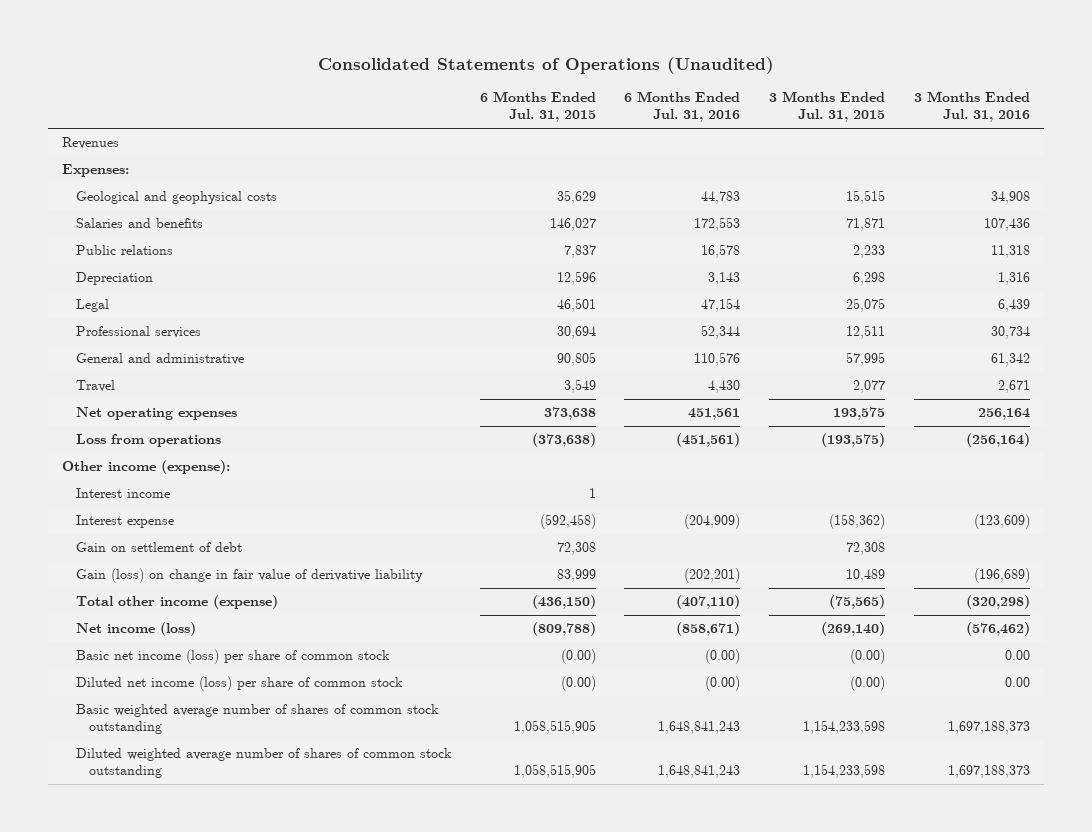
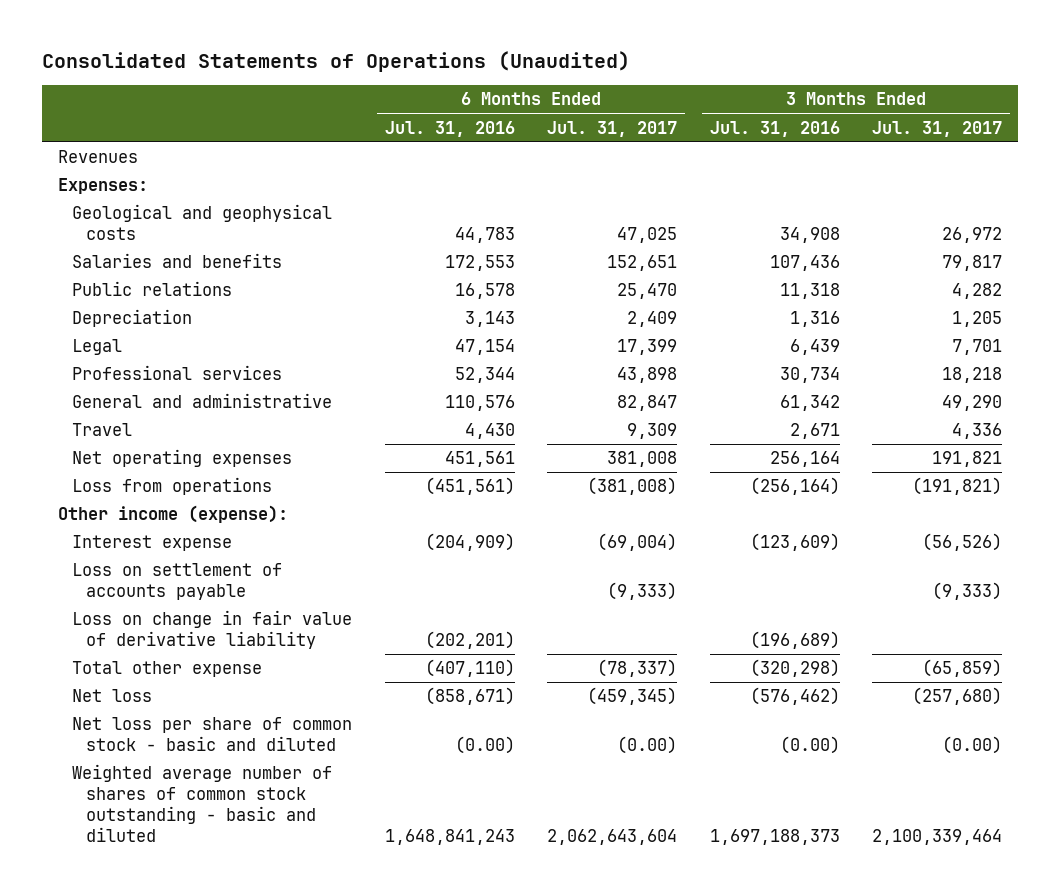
- | 6 Months Ended Jul. 31, 2015 | 6 Months Ended Jul. 31, 2016 | 3 Months Ended Jul. 31, 2015 | 3 Months Ended Jul. 31, 2016
+ | 6 Months Ended Jul. 31, 2016 | 6 Months Ended Jul. 31, 2017 | 3 Months Ended Jul. 31, 2016 | 3 Months Ended Jul. 31, 2017
- Interest income | 1 | | |
- Gain on settlement of debt | 72,308 | | 72,308 |
- Gain (loss) on change in fair value of derivative liability | 83,999 | (202,201) | 10,489 | (196,689)
- Total other income (expense) | (436,150) | (407,110) | (75,565) | (320,298)
- Net income (loss) | (809,788) | (858,671) | (269,140) | (576,462)
- Basic net income (loss) per share of common stock | (0.00) | (0.00) | (0.00) | 0.00
- Diluted net income (loss) per share of common stock | (0.00) | (0.00) | (0.00) | 0.00
- Basic weighted average number of shares of common stock outstanding | 1,058,515,905 | 1,648,841,243 | 1,154,233,598 | 1,697,188,373
- Diluted weighted average number of shares of common stock outstanding | 1,058,515,905 | 1,648,841,243 | 1,154,233,598 | 1,697,188,373
+ Loss on settlement of accounts payable | | (9,333) | | (9,333)
+ Loss on change in fair value of derivative liability | (202,201) | | (196,689) |
+ Total other expense | (407,110) | (78,337) | (320,298) | (65,859)
+ Net loss | (858,671) | (459,345) | (576,462) | (257,680)
+ Net loss per share of common stock - basic and diluted | (0.00) | (0.00) | (0.00) | (0.00)
+ Weighted average number of shares of common stock outstanding - basic and diluted | 1,648,841,243 | 2,062,643,604 | 1,697,188,373 | 2,100,339,464

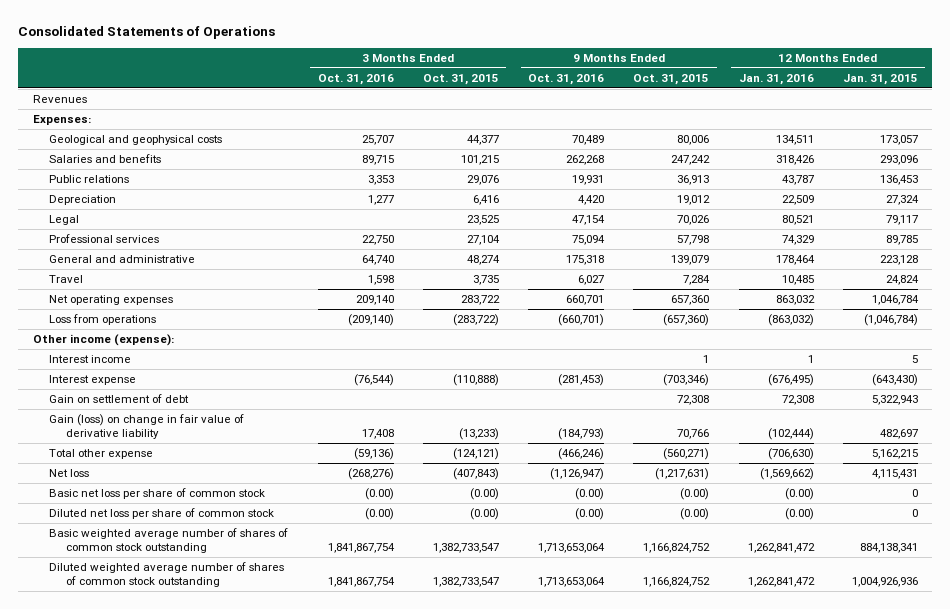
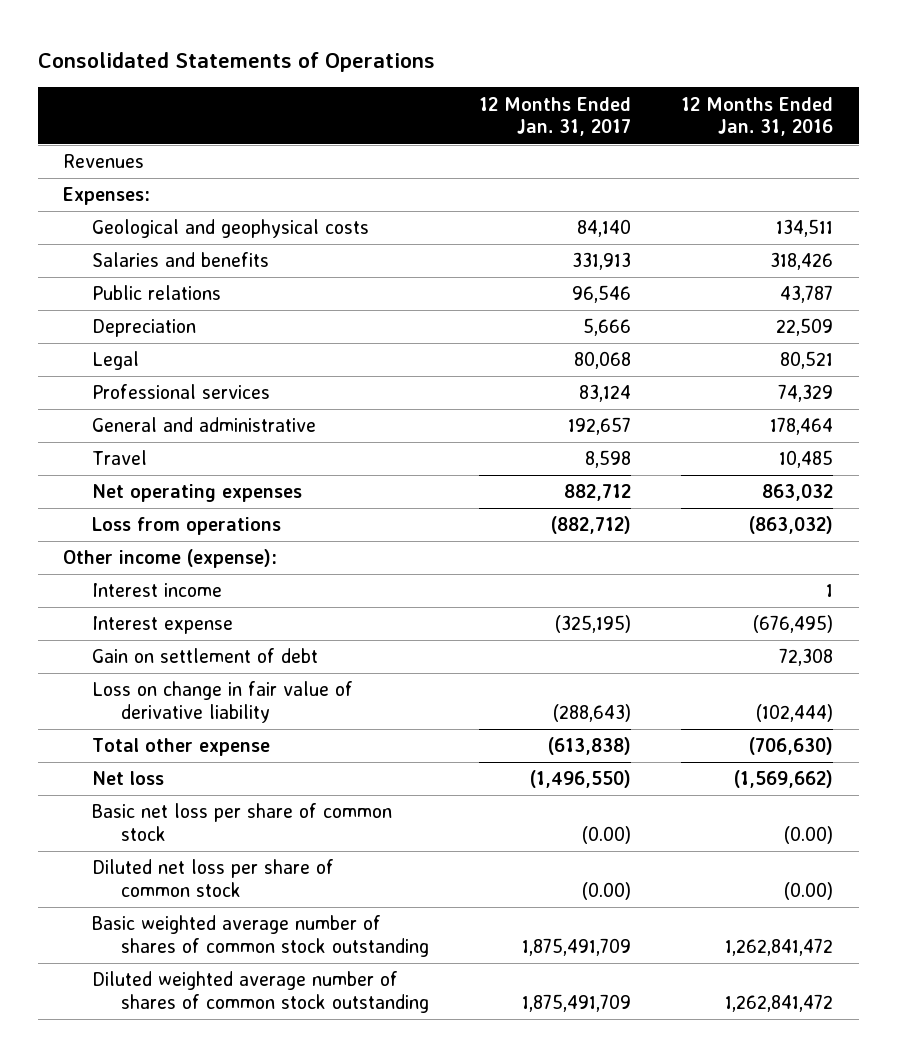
- | 3 Months Ended Oct. 31, 2016 | 3 Months Ended Oct. 31, 2015 | 9 Months Ended Oct. 31, 2016 | 9 Months Ended Oct. 31, 2015 | 12 Months Ended Jan. 31, 2016 | 12 Months Ended Jan. 31, 2015
+ | 12 Months Ended Jan. 31, 2017 | 12 Months Ended Jan. 31, 2016
- Gain (loss) on change in fair value of derivative liability | 17,408 | (13,233) | (184,793) | 70,766 | (102,444) | 482,697
+ Loss on change in fair value of derivative liability | (288,643) | (102,444)

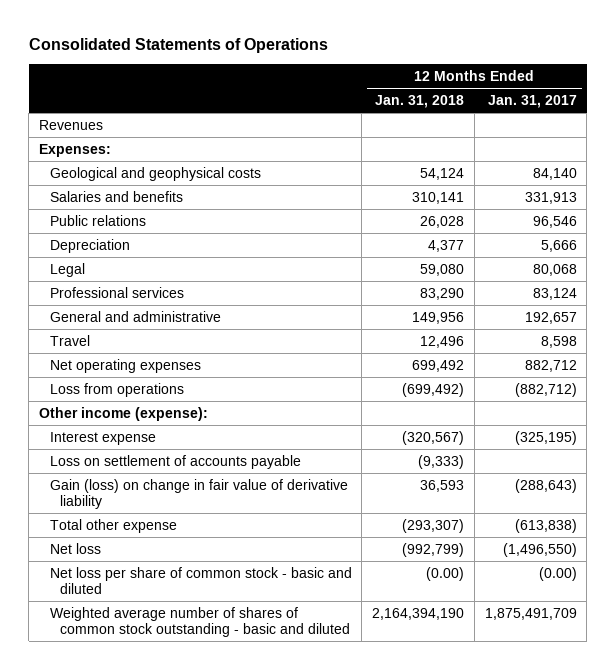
- | 12 Months Ended Jan. 31, 2017 | 12 Months Ended Jan. 31, 2016
+ | 12 Months Ended Jan. 31, 2018 | 12 Months Ended Jan. 31, 2017
- Interest income | | 1
- Gain on settlement of debt | | 72,308
- Loss on change in fair value of derivative liability | (288,643) | (102,444)
+ Loss on settlement of accounts payable | (9,333) |
+ Gain (loss) on change in fair value of derivative liability | 36,593 | (288,643)
- Basic net loss per share of common stock | (0.00) | (0.00)
- Diluted net loss per share of common stock | (0.00) | (0.00)
- Basic weighted average number of shares of common stock outstanding | 1,875,491,709 | 1,262,841,472
- Diluted weighted average number of shares of common stock outstanding | 1,875,491,709 | 1,262,841,472
+ Net loss per share of common stock - basic and diluted | (0.00) | (0.00)
+ Weighted average number of shares of common stock outstanding - basic and diluted | 2,164,394,190 | 1,875,491,709

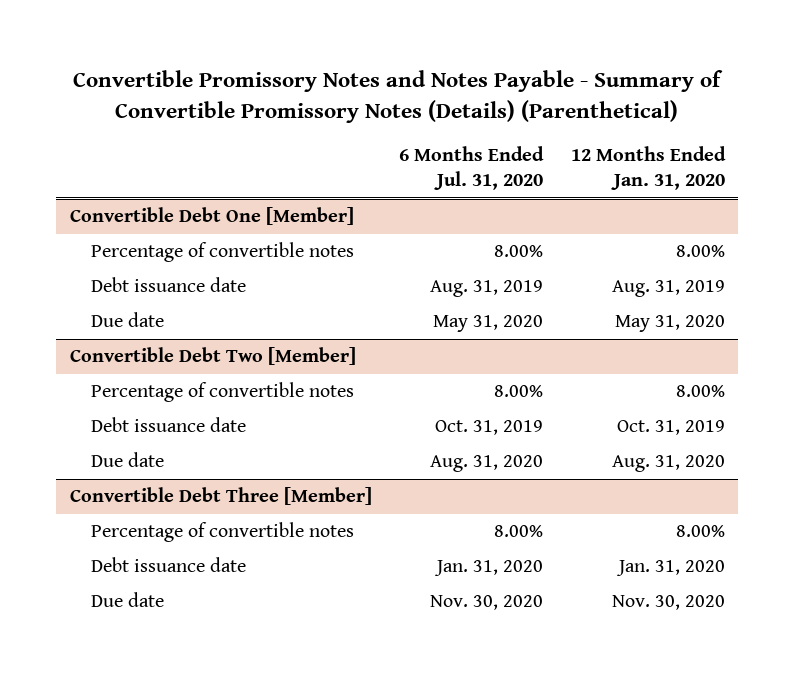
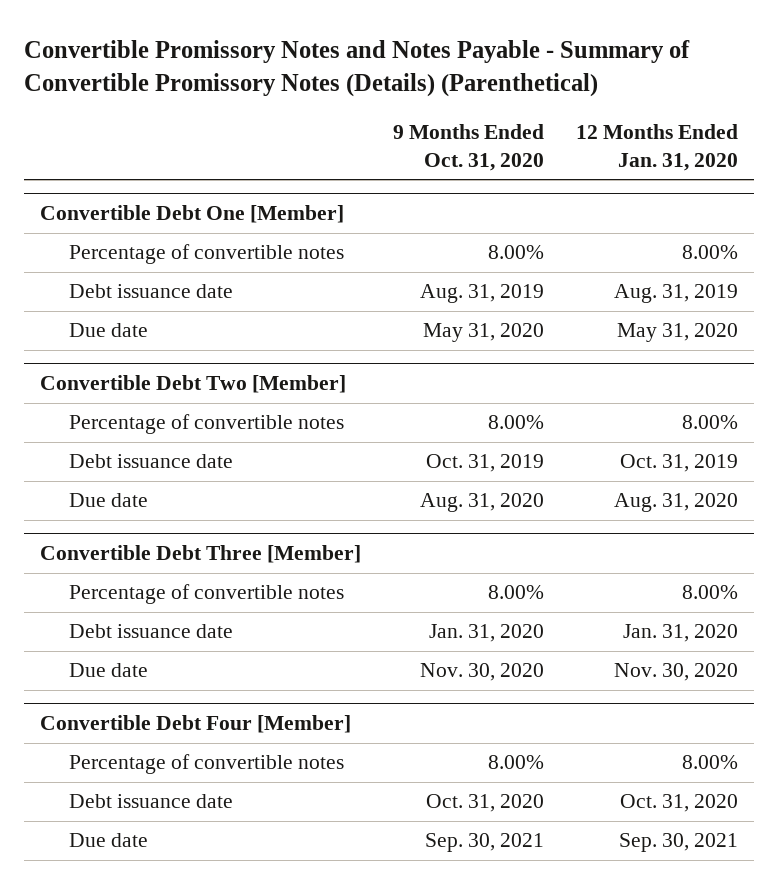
- | 6 Months Ended Jul. 31, 2020 | 12 Months Ended Jan. 31, 2020
+ | 9 Months Ended Oct. 31, 2020 | 12 Months Ended Jan. 31, 2020
+ Convertible Debt Four [Member]
+ Percentage of convertible notes | 8.00% | 8.00%
+ Debt issuance date | Oct. 31, 2020 | Oct. 31, 2020
+ Due date | Sep. 30, 2021 | Sep. 30, 2021

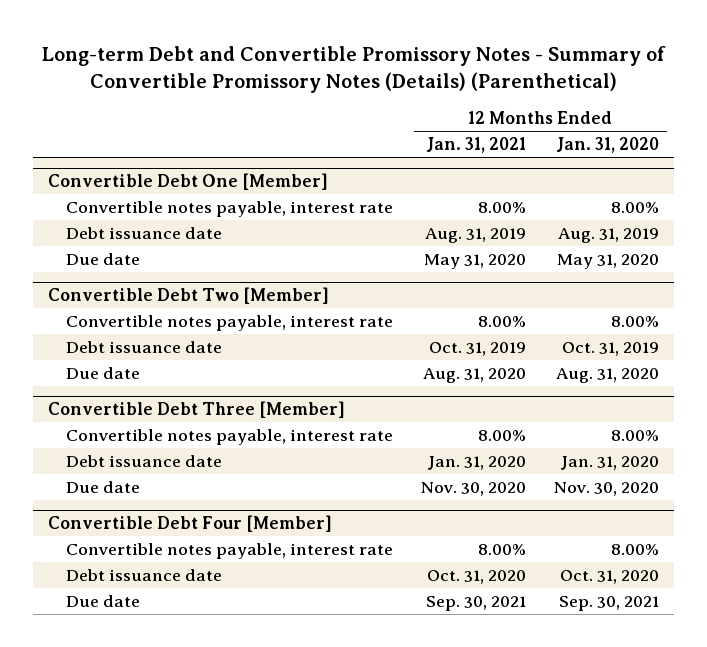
- Convertible Promissory Notes and Notes Payable - Summary of Convertible Promissory Notes (Details) (Parenthetical)
+ Long-term Debt and Convertible Promissory Notes - Summary of Convertible Promissory Notes (Details) (Parenthetical)
- | 9 Months Ended Oct. 31, 2020 | 12 Months Ended Jan. 31, 2020
+ | 12 Months Ended Jan. 31, 2021 | 12 Months Ended Jan. 31, 2020
@ Convertible Debt One [Member]
- Percentage of convertible notes | 8.00% | 8.00%
+ Convertible notes payable, interest rate | 8.00% | 8.00%
@ Convertible Debt Two [Member]
- Percentage of convertible notes | 8.00% | 8.00%
+ Convertible notes payable, interest rate | 8.00% | 8.00%
@ Convertible Debt Three [Member]
- Percentage of convertible notes | 8.00% | 8.00%
+ Convertible notes payable, interest rate | 8.00% | 8.00%
@ Convertible Debt Four [Member]
- Percentage of convertible notes | 8.00% | 8.00%
+ Convertible notes payable, interest rate | 8.00% | 8.00%

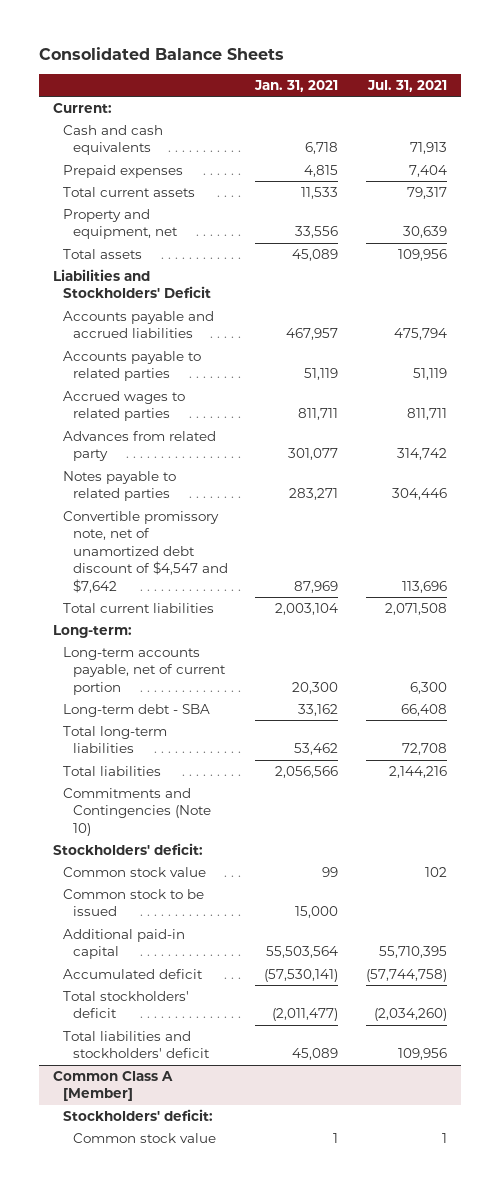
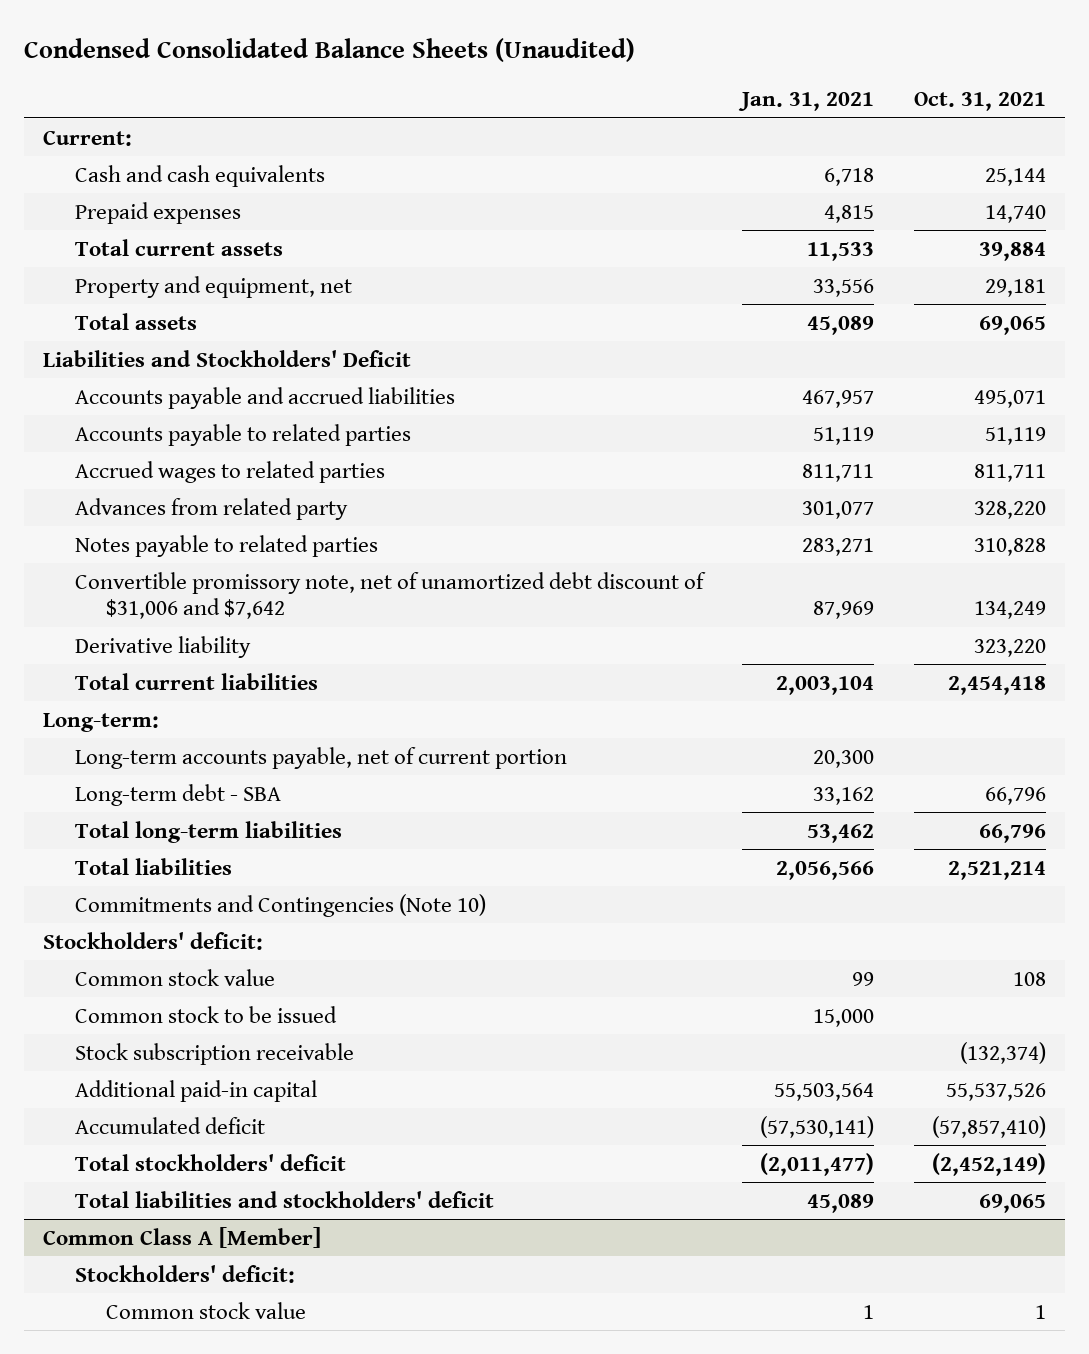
- Consolidated Balance Sheets
+ Condensed Consolidated Balance Sheets (Unaudited)
- | Jan. 31, 2021 | Jul. 31, 2021
+ | Jan. 31, 2021 | Oct. 31, 2021
- Convertible promissory note, net of unamortized debt discount of $4,547 and $7,642 | 87,969 | 113,696
+ Convertible promissory note, net of unamortized debt discount of $31,006 and $7,642 | 87,969 | 134,249
+ Derivative liability | | 323,220
+ Stock subscription receivable | | (132,374)

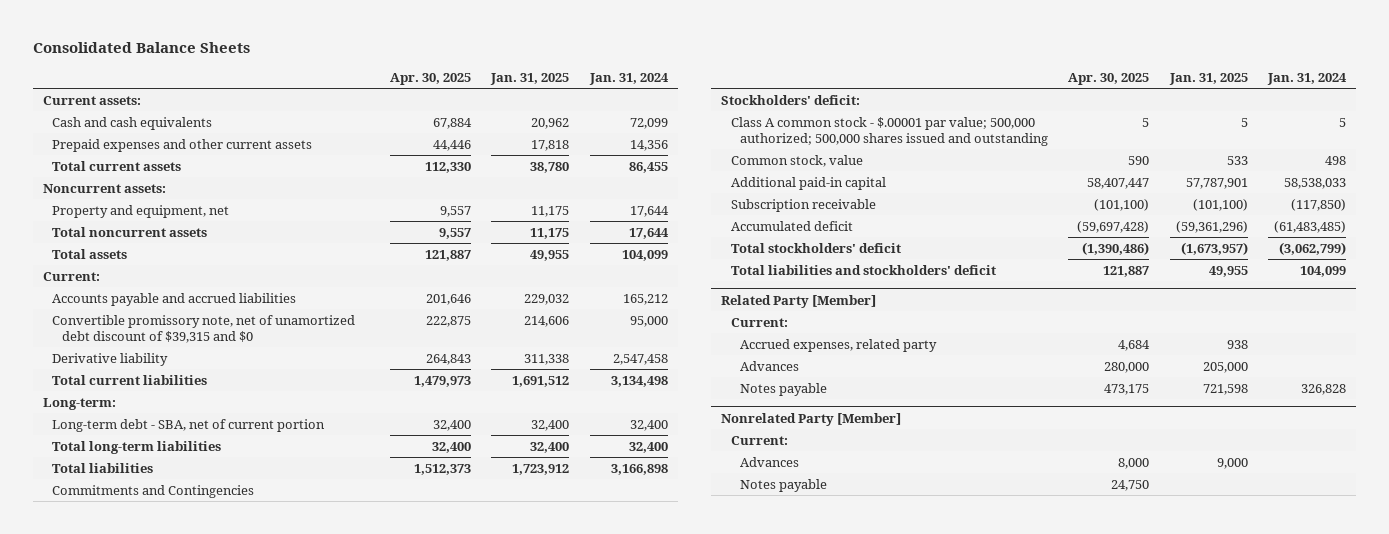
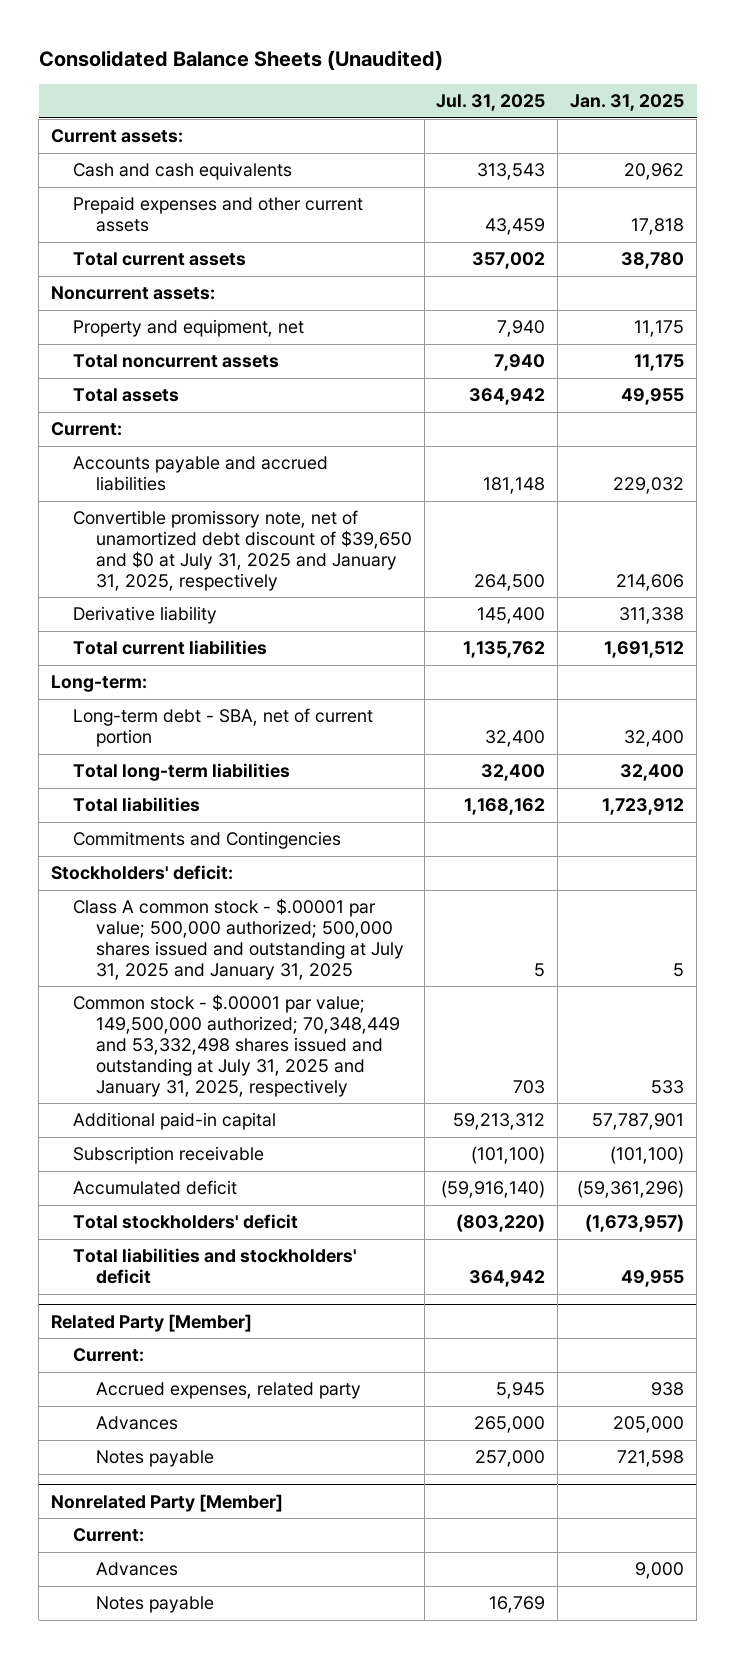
- Consolidated Balance Sheets
+ Consolidated Balance Sheets (Unaudited)
- | Apr. 30, 2025 | Jan. 31, 2025 | Jan. 31, 2024
+ | Jul. 31, 2025 | Jan. 31, 2025
- Convertible promissory note, net of unamortized debt discount of $39,315 and $0 | 222,875 | 214,606 | 95,000
+ Convertible promissory note, net of unamortized debt discount of $39,650 and $0 at July 31, 2025 and January 31, 2025, respectively | 264,500 | 214,606
- Class A common stock - $.00001 par value; 500,000 authorized; 500,000 shares issued and outstanding | 5 | 5 | 5
- Common stock, value | 590 | 533 | 498
+ Class A common stock - $.00001 par value; 500,000 authorized; 500,000 shares issued and outstanding at July 31, 2025 and January 31, 2025 | 5 | 5
+ Common stock - $.00001 par value; 149,500,000 authorized; 70,348,449 and 53,332,498 shares issued and outstanding at July 31, 2025 and January 31, 2025, respectively | 703 | 533

